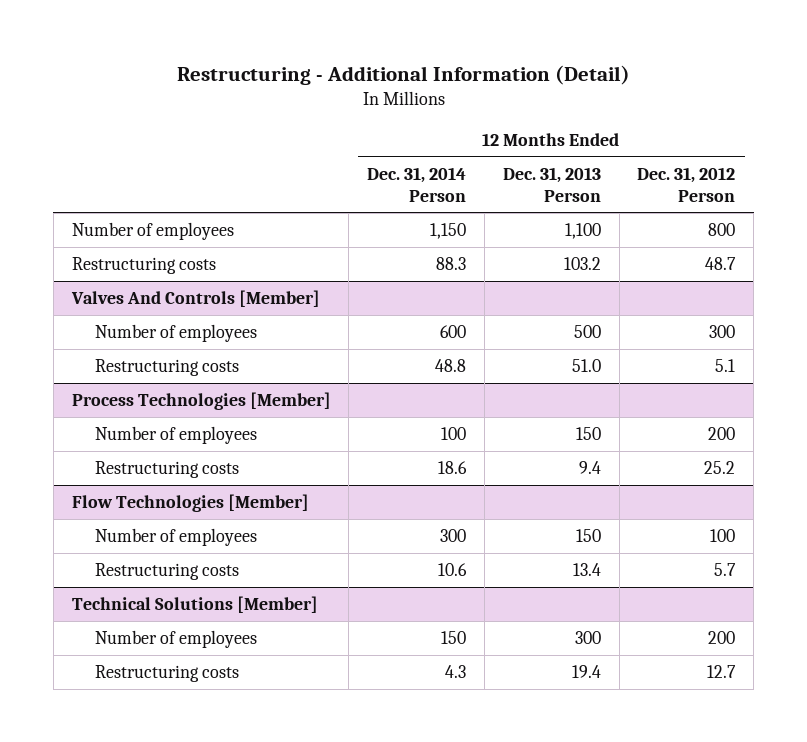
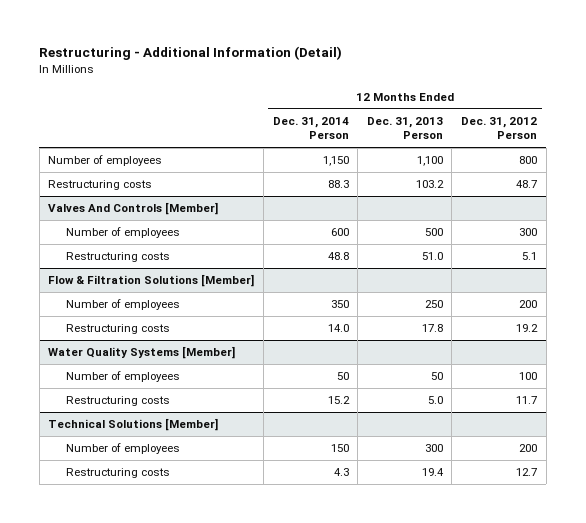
- Process Technologies [Member]
- Number of employees | 100 | 150 | 200
- Restructuring costs | 18.6 | 9.4 | 25.2
- Flow Technologies [Member]
- Number of employees | 300 | 150 | 100
- Restructuring costs | 10.6 | 13.4 | 5.7
+ Flow & Filtration Solutions [Member]
+ Number of employees | 350 | 250 | 200
+ Restructuring costs | 14.0 | 17.8 | 19.2
+ Water Quality Systems [Member]
+ Number of employees | 50 | 50 | 100
+ Restructuring costs | 15.2 | 5.0 | 11.7

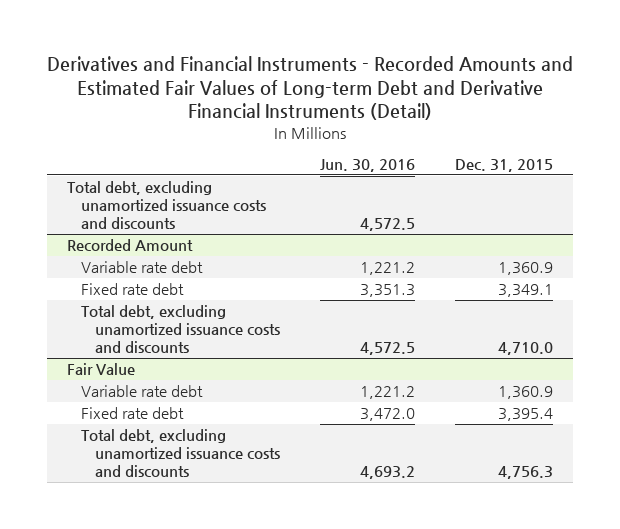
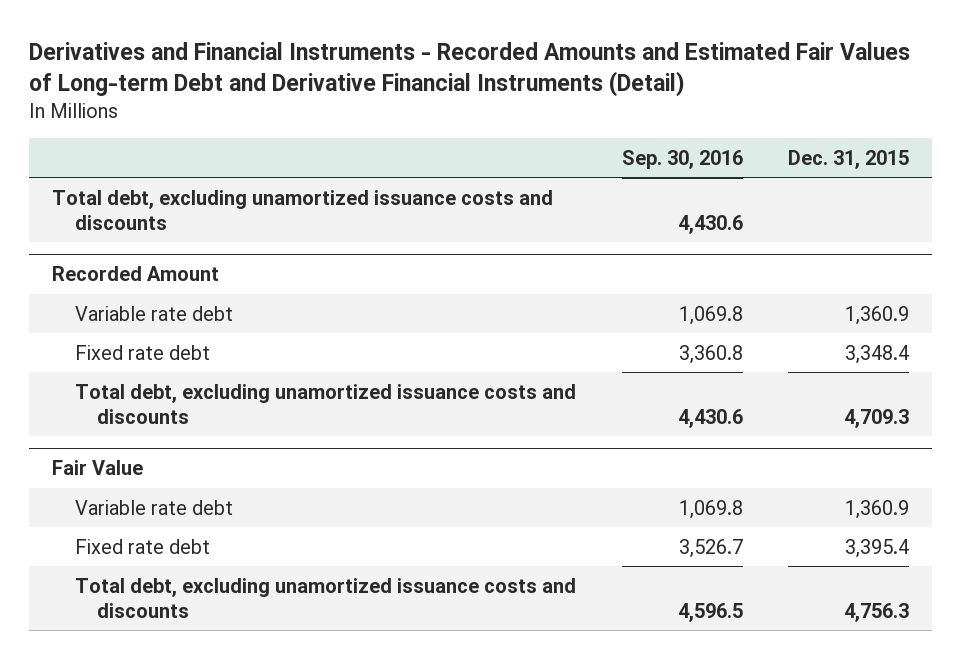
- | Jun. 30, 2016 | Dec. 31, 2015
+ | Sep. 30, 2016 | Dec. 31, 2015
@ Recorded Amount
- Fixed rate debt | 3,351.3 | 3,349.1
- Total debt, excluding unamortized issuance costs and discounts | 4,572.5 | 4,710.0
+ Fixed rate debt | 3,360.8 | 3,348.4
+ Total debt, excluding unamortized issuance costs and discounts | 4,430.6 | 4,709.3

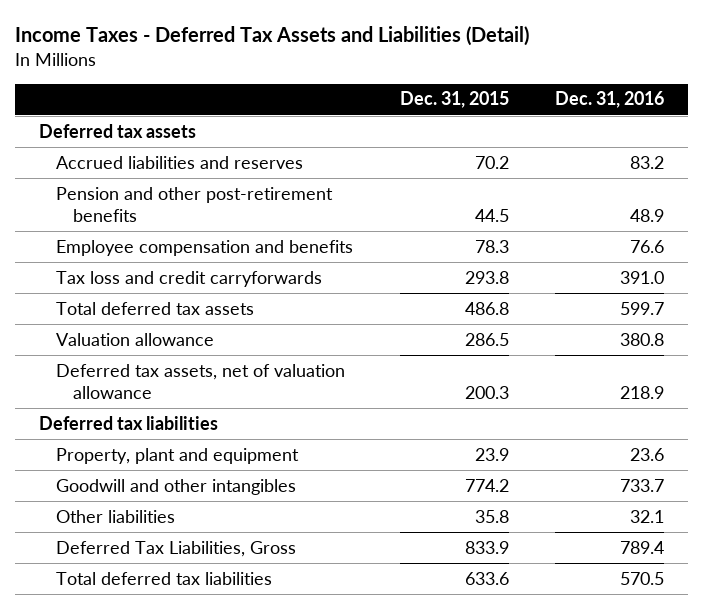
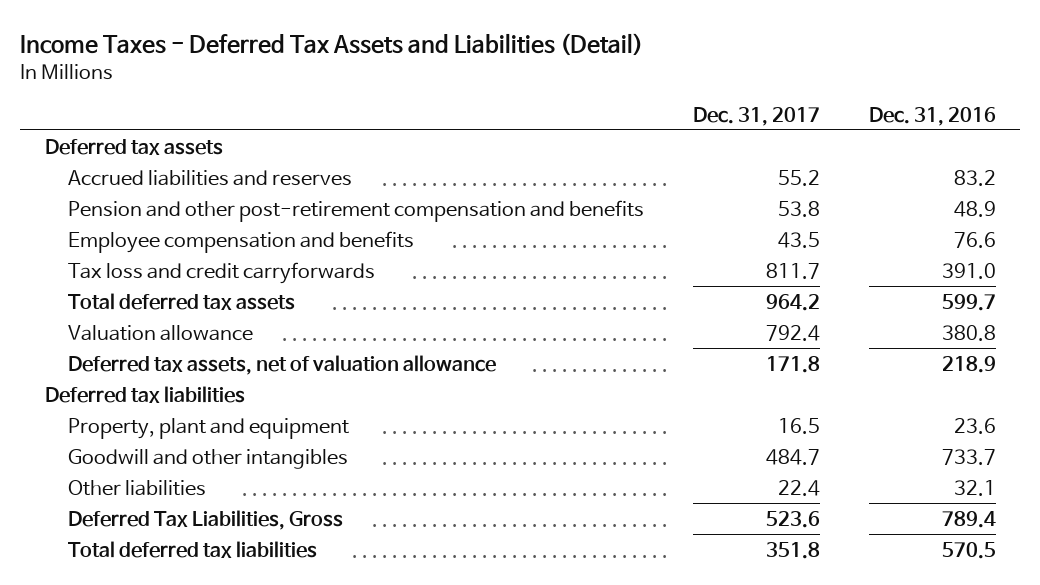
- | Dec. 31, 2015 | Dec. 31, 2016
+ | Dec. 31, 2017 | Dec. 31, 2016
- Pension and other post-retirement benefits | 44.5 | 48.9
+ Pension and other post-retirement compensation and benefits | 53.8 | 48.9

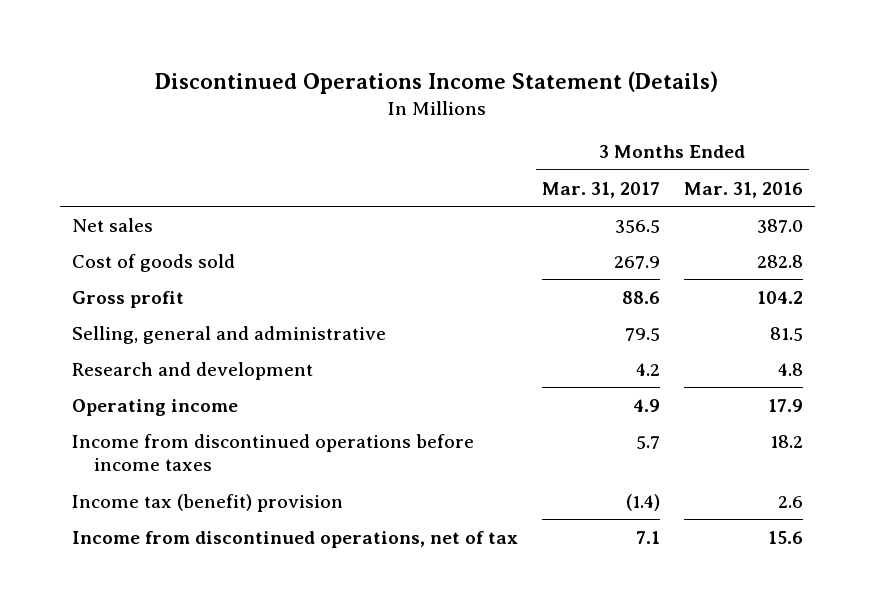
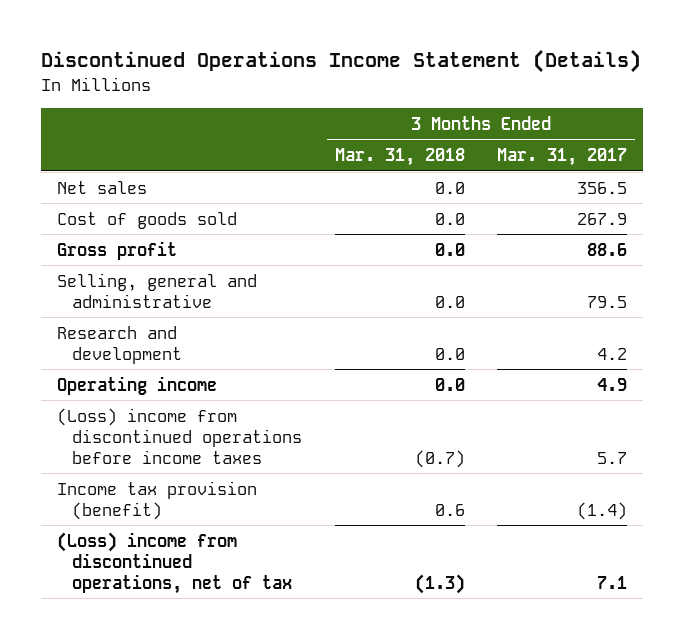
- | 3 Months Ended Mar. 31, 2017 | 3 Months Ended Mar. 31, 2016
+ | 3 Months Ended Mar. 31, 2018 | 3 Months Ended Mar. 31, 2017
- Income from discontinued operations before income taxes | 5.7 | 18.2
- Income tax (benefit) provision | (1.4) | 2.6
- Income from discontinued operations, net of tax | 7.1 | 15.6
+ (Loss) income from discontinued operations before income taxes | (0.7) | 5.7
+ Income tax provision (benefit) | 0.6 | (1.4)
+ (Loss) income from discontinued operations, net of tax | (1.3) | 7.1

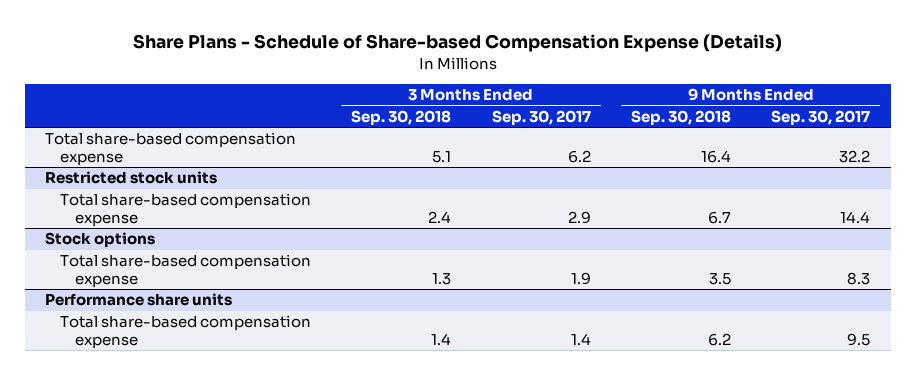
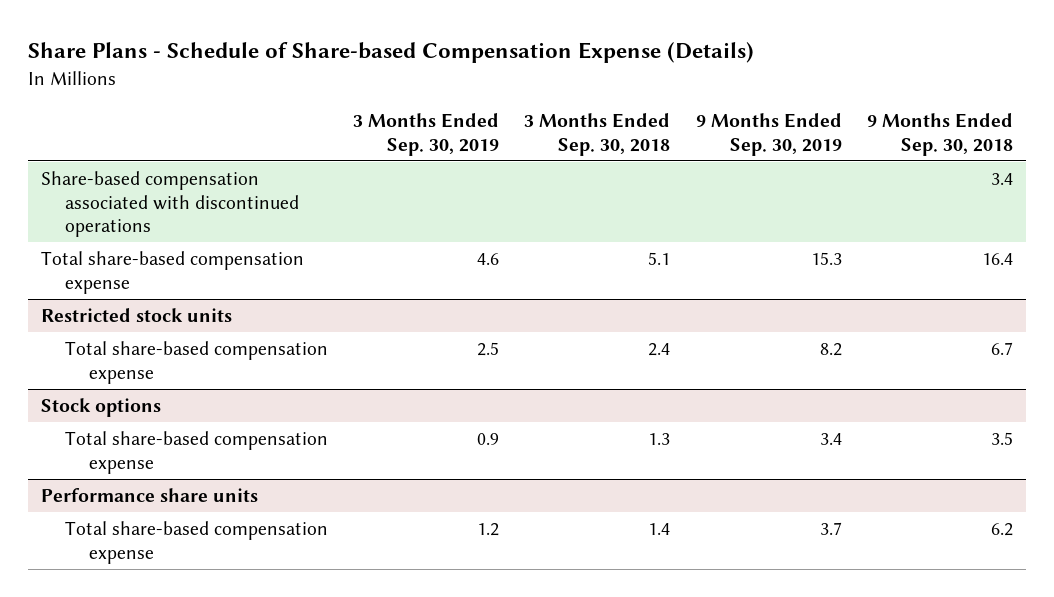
- | 3 Months Ended Sep. 30, 2018 | 3 Months Ended Sep. 30, 2017 | 9 Months Ended Sep. 30, 2018 | 9 Months Ended Sep. 30, 2017
+ | 3 Months Ended Sep. 30, 2019 | 3 Months Ended Sep. 30, 2018 | 9 Months Ended Sep. 30, 2019 | 9 Months Ended Sep. 30, 2018
+ Share-based compensation associated with discontinued operations | | | | 3.4

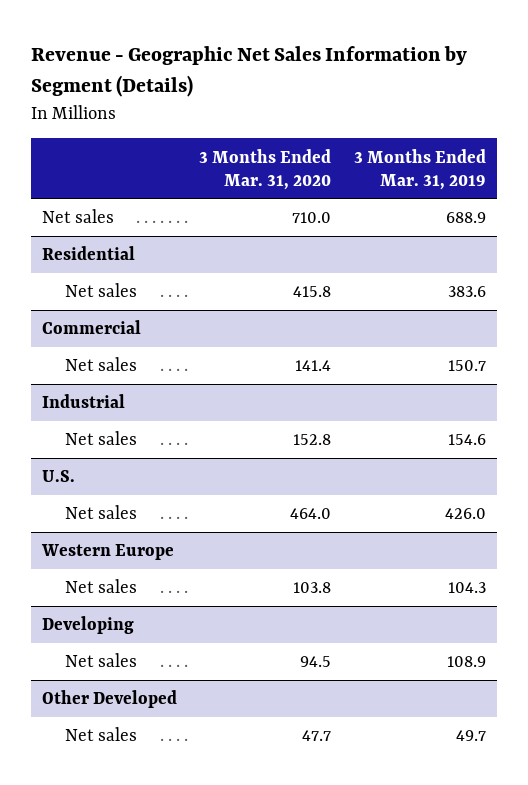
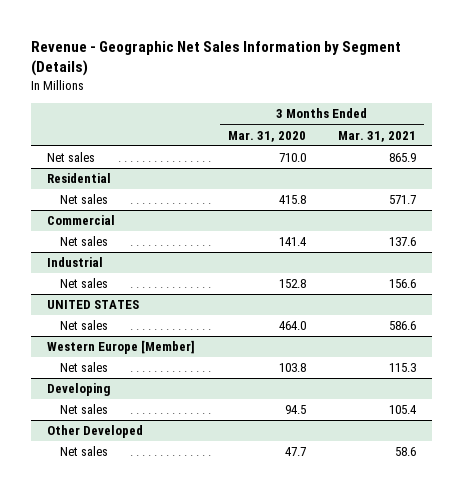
- | 3 Months Ended Mar. 31, 2020 | 3 Months Ended Mar. 31, 2019
+ | 3 Months Ended Mar. 31, 2020 | 3 Months Ended Mar. 31, 2021
- U.S.
+ UNITED STATES
- Western Europe
+ Western Europe [Member]

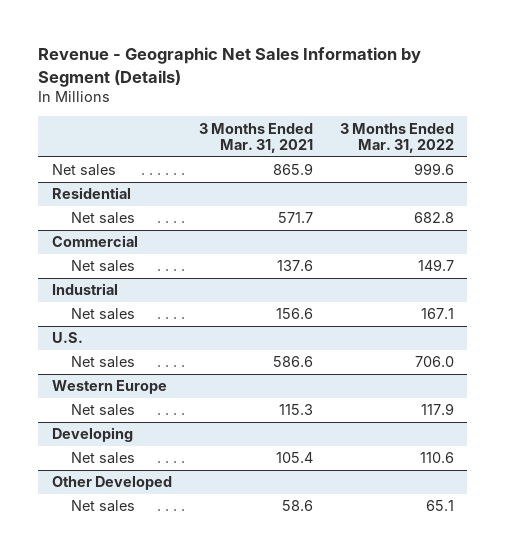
- | 3 Months Ended Mar. 31, 2020 | 3 Months Ended Mar. 31, 2021
+ | 3 Months Ended Mar. 31, 2021 | 3 Months Ended Mar. 31, 2022
- UNITED STATES
+ U.S.
- Western Europe [Member]
+ Western Europe

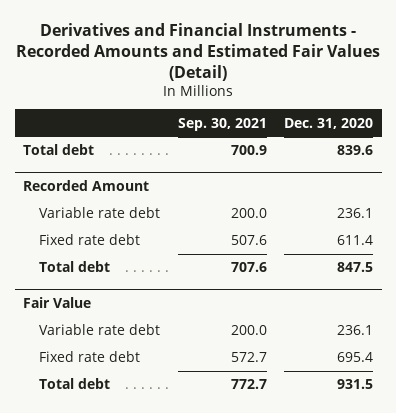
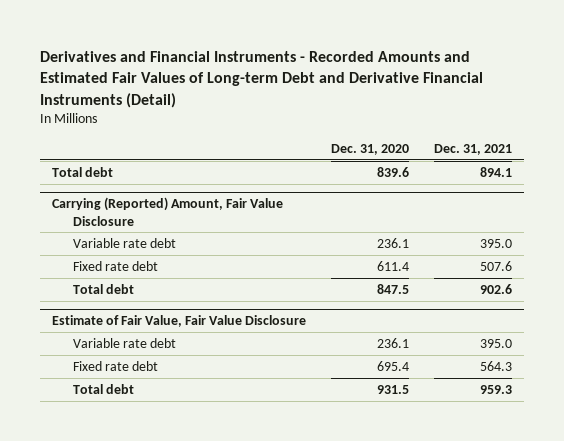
- Derivatives and Financial Instruments - Recorded Amounts and Estimated Fair Values (Detail)
+ Derivatives and Financial Instruments - Recorded Amounts and Estimated Fair Values of Long-term Debt and Derivative Financial Instruments (Detail)
- | Sep. 30, 2021 | Dec. 31, 2020
+ | Dec. 31, 2020 | Dec. 31, 2021
- Recorded Amount
+ Carrying (Reported) Amount, Fair Value Disclosure
- Fair Value
+ Estimate of Fair Value, Fair Value Disclosure

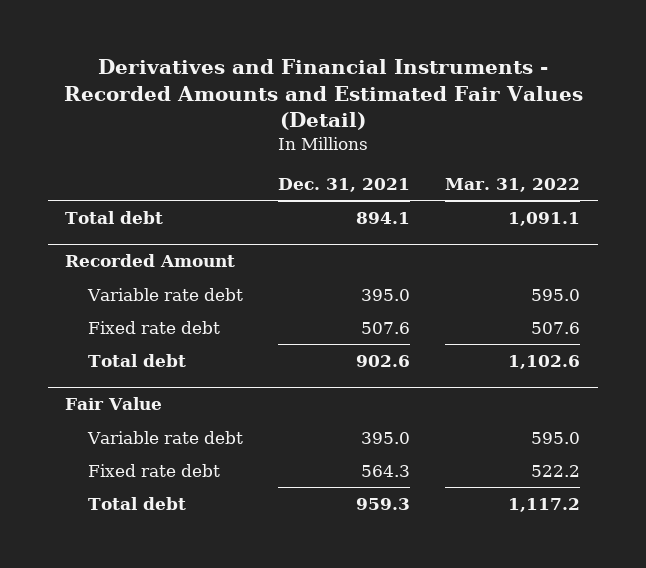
- Derivatives and Financial Instruments - Recorded Amounts and Estimated Fair Values of Long-term Debt and Derivative Financial Instruments (Detail)
+ Derivatives and Financial Instruments - Recorded Amounts and Estimated Fair Values (Detail)
- | Dec. 31, 2020 | Dec. 31, 2021
+ | Dec. 31, 2021 | Mar. 31, 2022
- Carrying (Reported) Amount, Fair Value Disclosure
+ Recorded Amount
- Estimate of Fair Value, Fair Value Disclosure
+ Fair Value

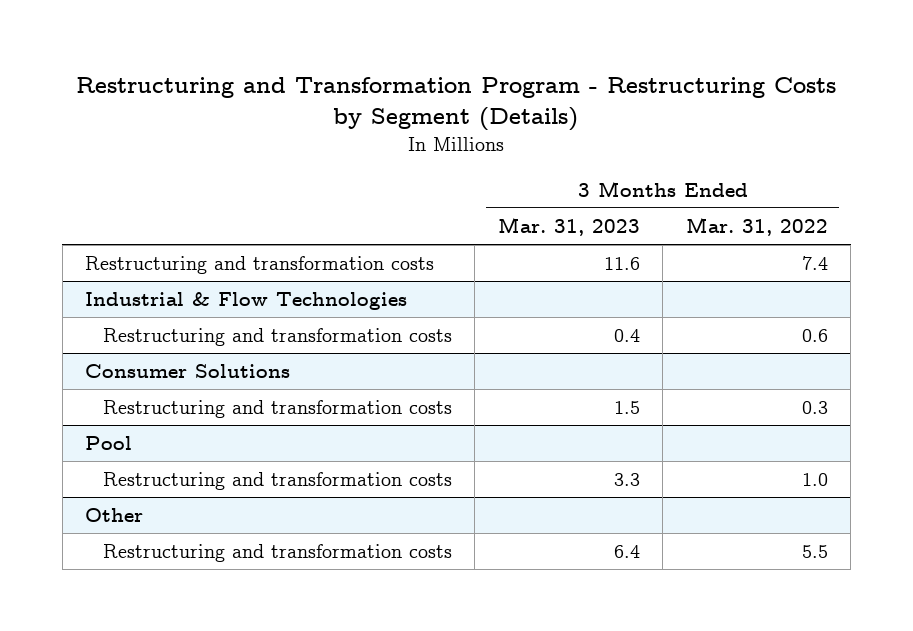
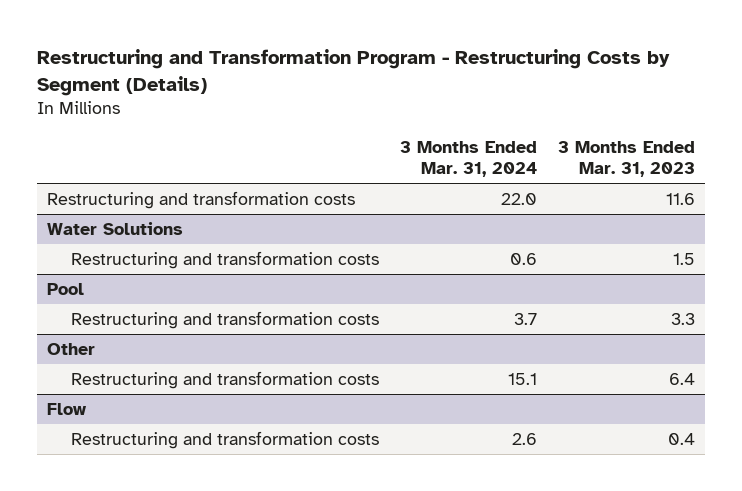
- | 3 Months Ended Mar. 31, 2023 | 3 Months Ended Mar. 31, 2022
+ | 3 Months Ended Mar. 31, 2024 | 3 Months Ended Mar. 31, 2023
- Industrial & Flow Technologies
- Restructuring and transformation costs | 0.4 | 0.6
- Consumer Solutions
+ Water Solutions
+ Flow
+ Restructuring and transformation costs | 2.6 | 0.4

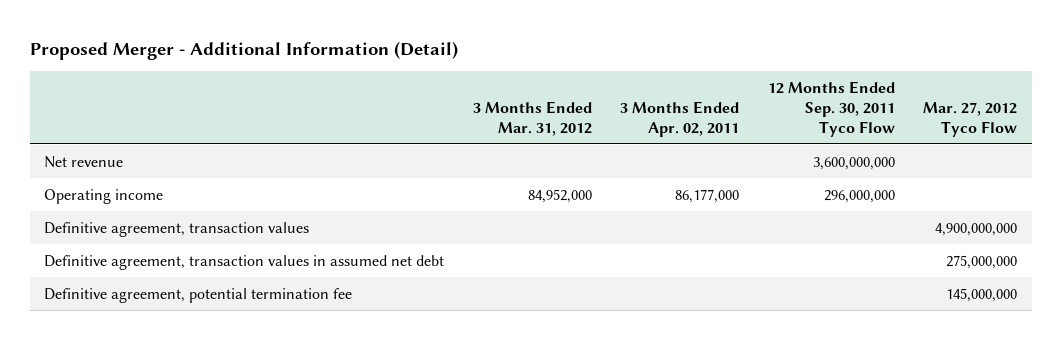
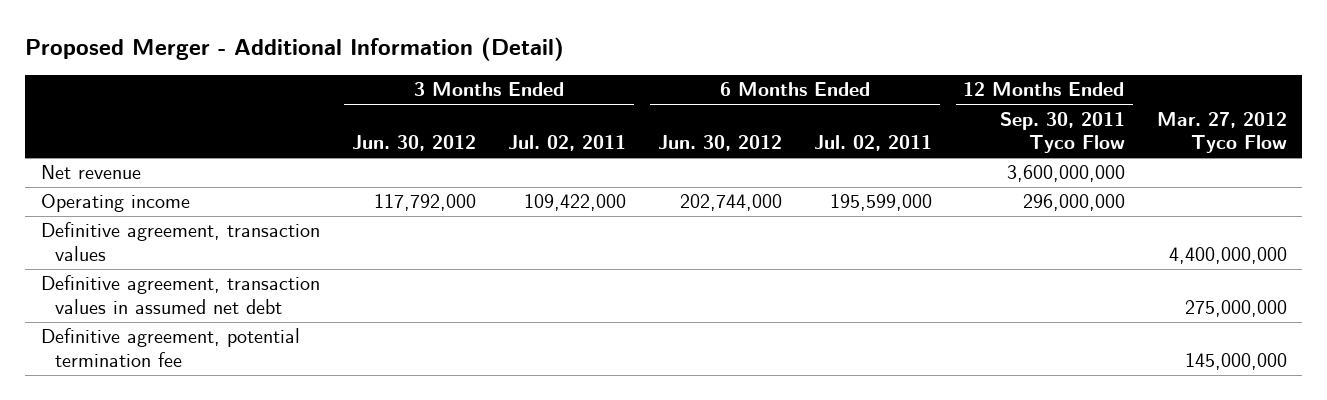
- | 3 Months Ended Mar. 31, 2012 | 3 Months Ended Apr. 02, 2011 | 12 Months Ended Sep. 30, 2011 Tyco Flow | Mar. 27, 2012 Tyco Flow
+ | 3 Months Ended Jun. 30, 2012 | 3 Months Ended Jul. 02, 2011 | 6 Months Ended Jun. 30, 2012 | 6 Months Ended Jul. 02, 2011 | 12 Months Ended Sep. 30, 2011 Tyco Flow | Mar. 27, 2012 Tyco Flow
- Definitive agreement, transaction values | | | | 4,900,000,000
+ Definitive agreement, transaction values | | | | | | 4,400,000,000

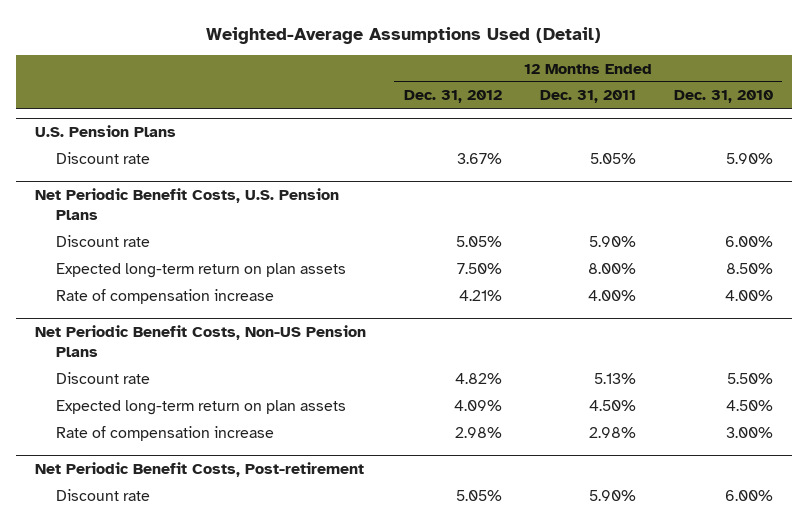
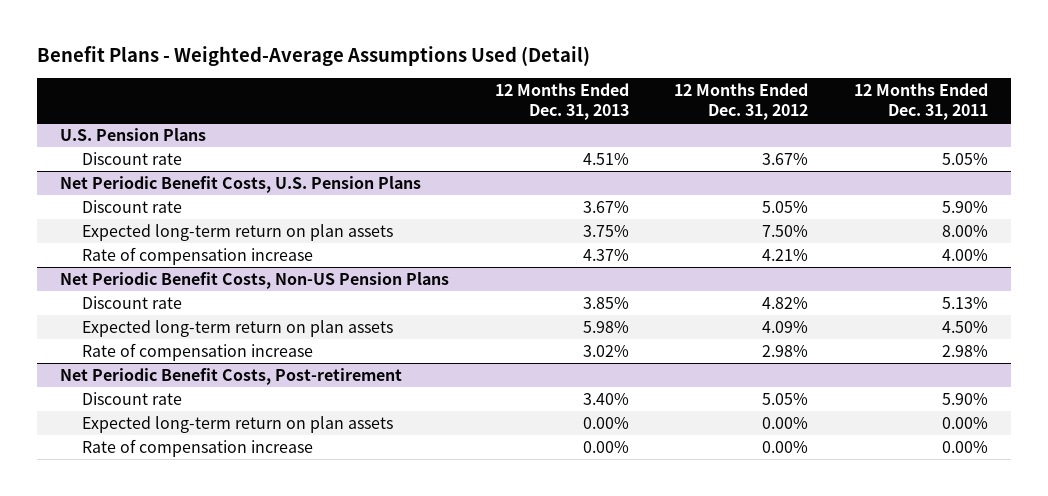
- Weighted-Average Assumptions Used (Detail)
+ Benefit Plans - Weighted-Average Assumptions Used (Detail)
- | 12 Months Ended Dec. 31, 2012 | 12 Months Ended Dec. 31, 2011 | 12 Months Ended Dec. 31, 2010
+ | 12 Months Ended Dec. 31, 2013 | 12 Months Ended Dec. 31, 2012 | 12 Months Ended Dec. 31, 2011
@ Net Periodic Benefit Costs, Post-retirement
+ Expected long-term return on plan assets | 0.00% | 0.00% | 0.00%
+ Rate of compensation increase | 0.00% | 0.00% | 0.00%

